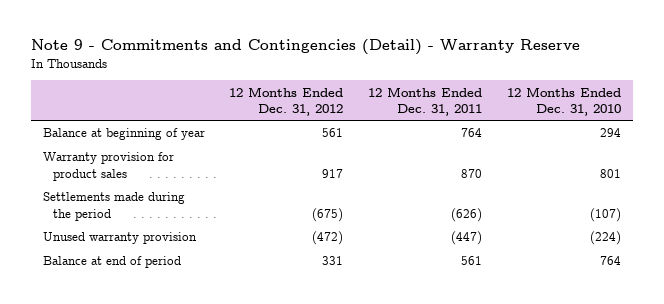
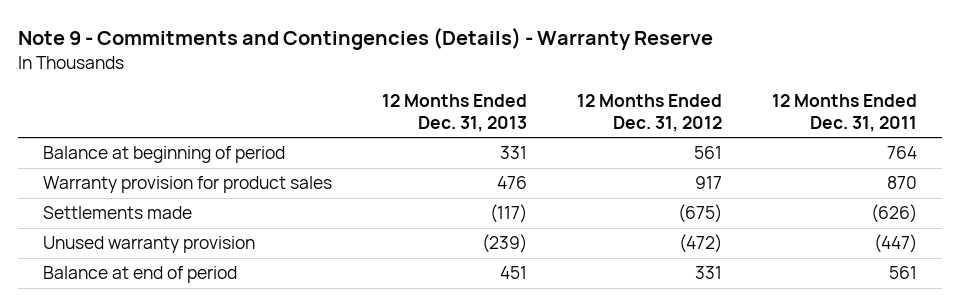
- Note 9 - Commitments and Contingencies (Detail) - Warranty Reserve
+ Note 9 - Commitments and Contingencies (Details) - Warranty Reserve
- | 12 Months Ended Dec. 31, 2012 | 12 Months Ended Dec. 31, 2011 | 12 Months Ended Dec. 31, 2010
+ | 12 Months Ended Dec. 31, 2013 | 12 Months Ended Dec. 31, 2012 | 12 Months Ended Dec. 31, 2011
- Balance at beginning of year | 561 | 764 | 294
+ Balance at beginning of period | 331 | 561 | 764
- Settlements made during the period | (675) | (626) | (107)
+ Settlements made | (117) | (675) | (626)

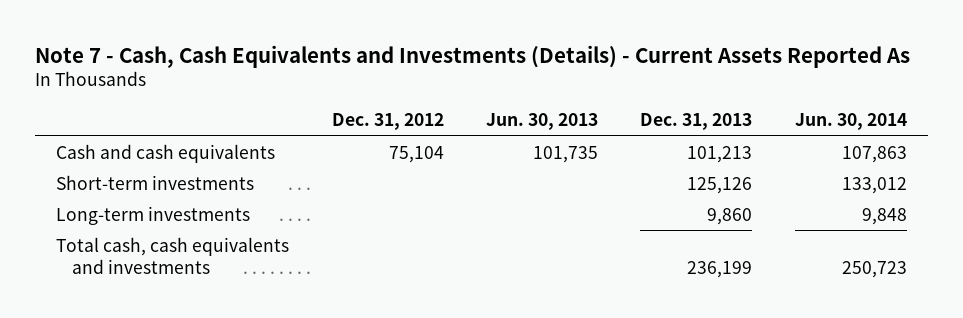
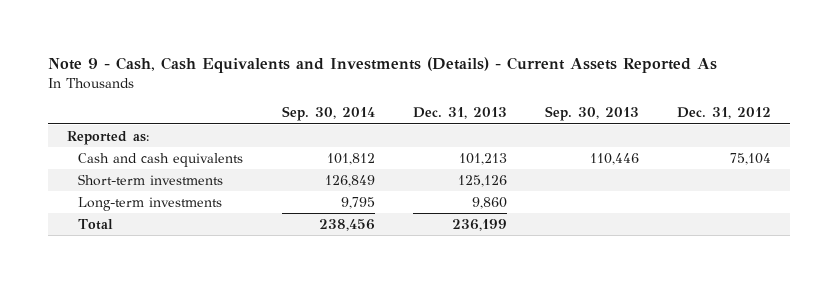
- Note 7 - Cash, Cash Equivalents and Investments (Details) - Current Assets Reported As
+ Note 9 - Cash, Cash Equivalents and Investments (Details) - Current Assets Reported As
- | Dec. 31, 2012 | Jun. 30, 2013 | Dec. 31, 2013 | Jun. 30, 2014
+ | Sep. 30, 2014 | Dec. 31, 2013 | Sep. 30, 2013 | Dec. 31, 2012
+ Reported as:
- Total cash, cash equivalents and investments | | | 236,199 | 250,723
+ Total | 238,456 | 236,199 | |

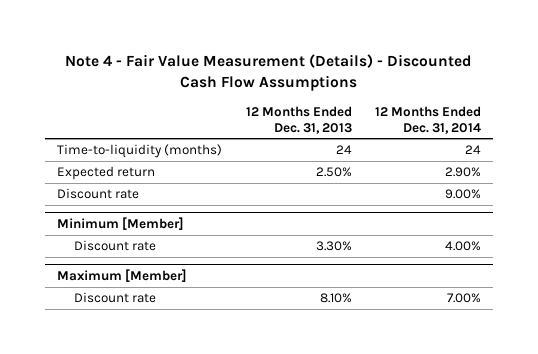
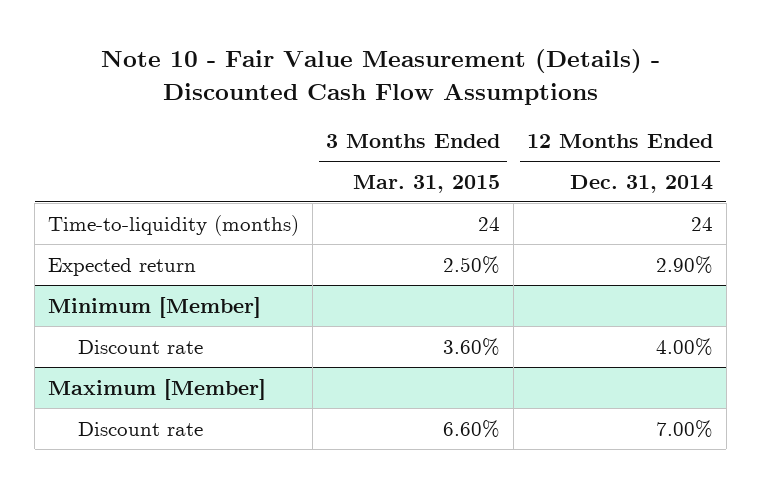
- Note 4 - Fair Value Measurement (Details) - Discounted Cash Flow Assumptions
+ Note 10 - Fair Value Measurement (Details) - Discounted Cash Flow Assumptions
- | 12 Months Ended Dec. 31, 2013 | 12 Months Ended Dec. 31, 2014
+ | 3 Months Ended Mar. 31, 2015 | 12 Months Ended Dec. 31, 2014
- Discount rate | | 9.00%

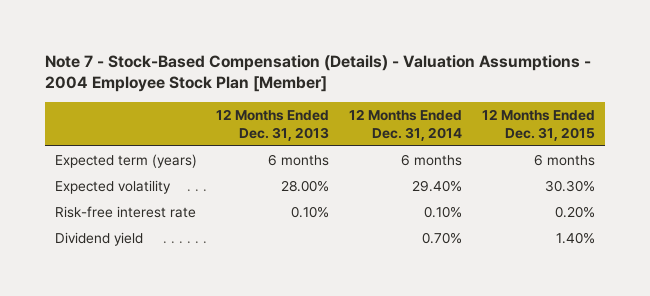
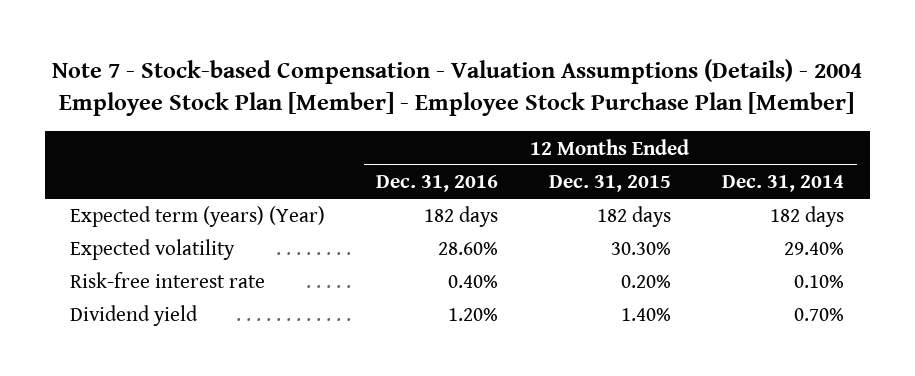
- Note 7 - Stock-Based Compensation (Details) - Valuation Assumptions - 2004 Employee Stock Plan [Member]
+ Note 7 - Stock-based Compensation - Valuation Assumptions (Details) - 2004 Employee Stock Plan [Member] - Employee Stock Purchase Plan [Member]
- | 12 Months Ended Dec. 31, 2013 | 12 Months Ended Dec. 31, 2014 | 12 Months Ended Dec. 31, 2015
+ | 12 Months Ended Dec. 31, 2016 | 12 Months Ended Dec. 31, 2015 | 12 Months Ended Dec. 31, 2014
- Expected term (years) | 6 months | 6 months | 6 months
+ Expected term (years) (Year) | 182 days | 182 days | 182 days

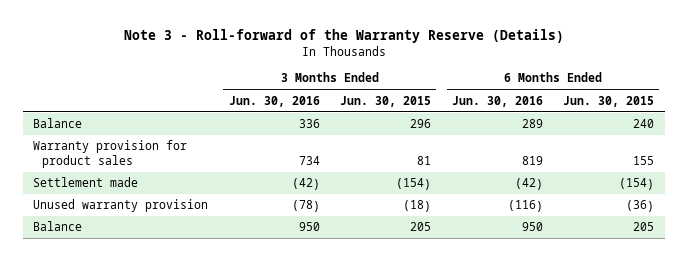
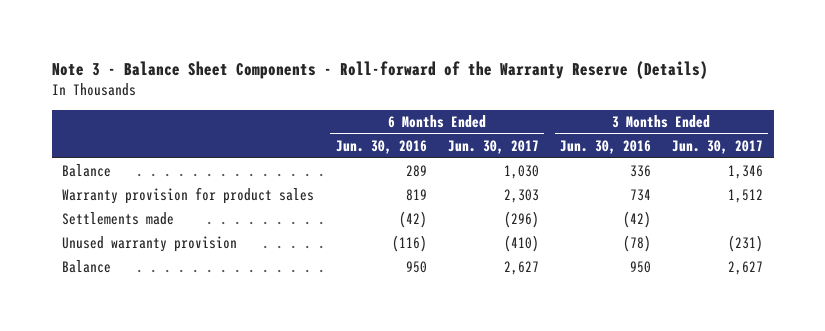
- Note 3 - Roll-forward of the Warranty Reserve (Details)
+ Note 3 - Balance Sheet Components - Roll-forward of the Warranty Reserve (Details)
- | 3 Months Ended Jun. 30, 2016 | 3 Months Ended Jun. 30, 2015 | 6 Months Ended Jun. 30, 2016 | 6 Months Ended Jun. 30, 2015
+ | 6 Months Ended Jun. 30, 2016 | 6 Months Ended Jun. 30, 2017 | 3 Months Ended Jun. 30, 2016 | 3 Months Ended Jun. 30, 2017
- Settlement made | (42) | (154) | (42) | (154)
+ Settlements made | (42) | (296) | (42) |

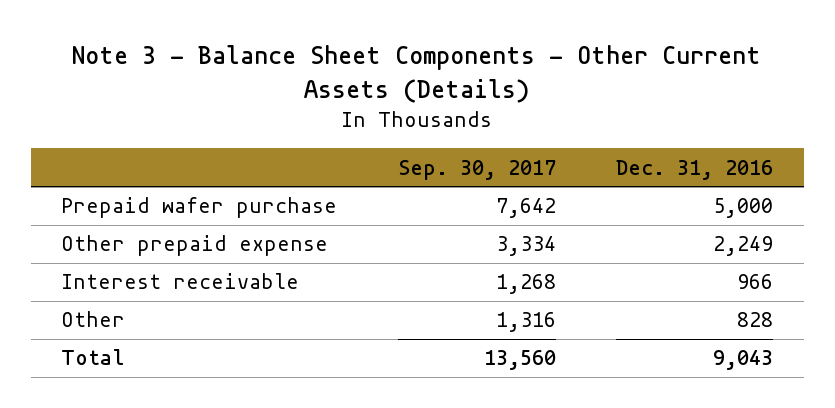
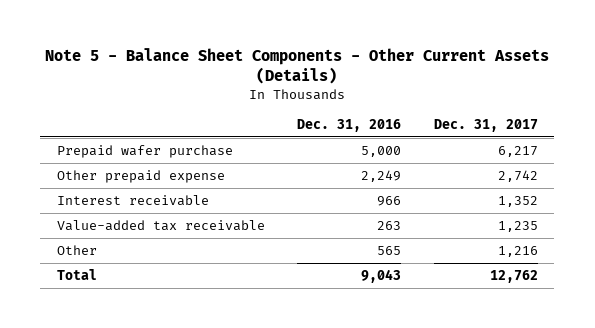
- Note 3 - Balance Sheet Components - Other Current Assets (Details)
+ Note 5 - Balance Sheet Components - Other Current Assets (Details)
- | Sep. 30, 2017 | Dec. 31, 2016
+ | Dec. 31, 2016 | Dec. 31, 2017
- Other | 1,316 | 828
+ Value-added tax receivable | 263 | 1,235
+ Other | 565 | 1,216

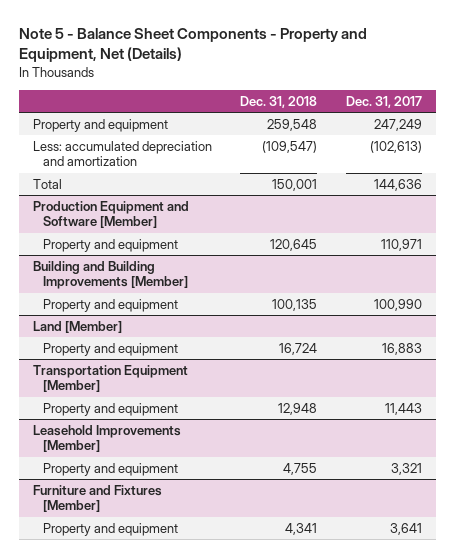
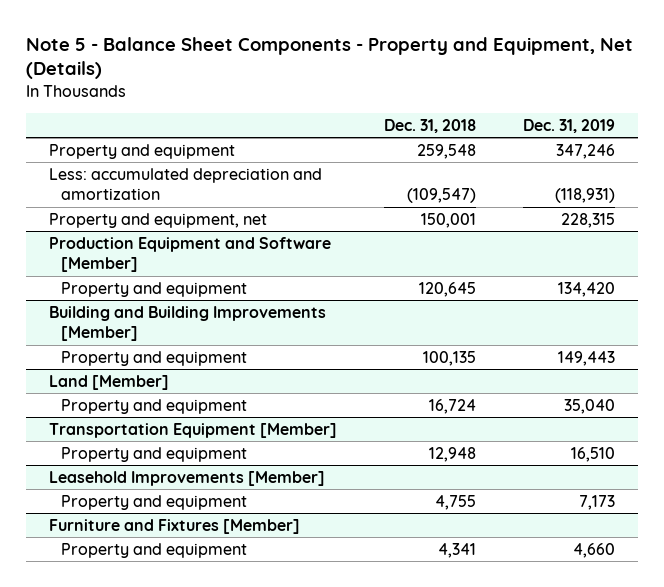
- | Dec. 31, 2018 | Dec. 31, 2017
+ | Dec. 31, 2018 | Dec. 31, 2019
- Total | 150,001 | 144,636
+ Property and equipment, net | 150,001 | 228,315

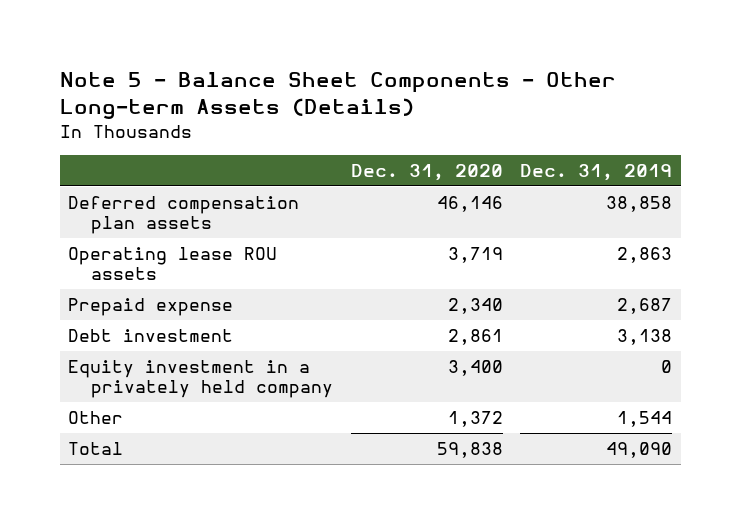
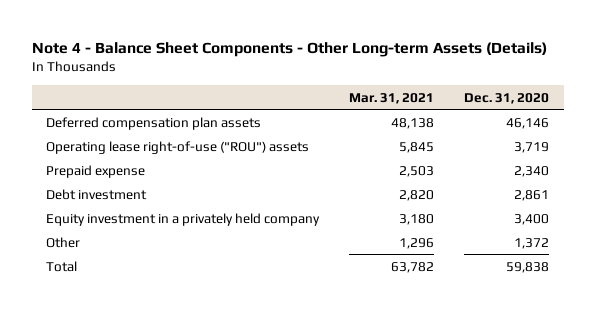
- Note 5 - Balance Sheet Components - Other Long-term Assets (Details)
+ Note 4 - Balance Sheet Components - Other Long-term Assets (Details)
- | Dec. 31, 2020 | Dec. 31, 2019
+ | Mar. 31, 2021 | Dec. 31, 2020
- Operating lease ROU assets | 3,719 | 2,863
+ Operating lease right-of-use ("ROU") assets | 5,845 | 3,719

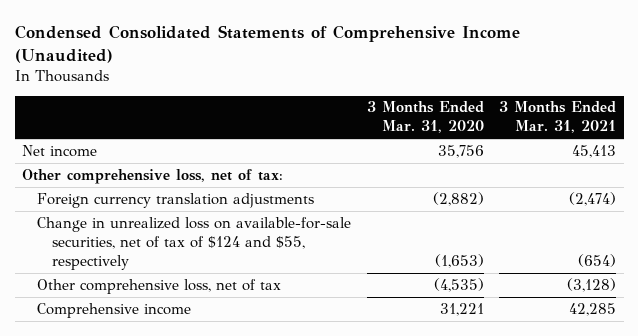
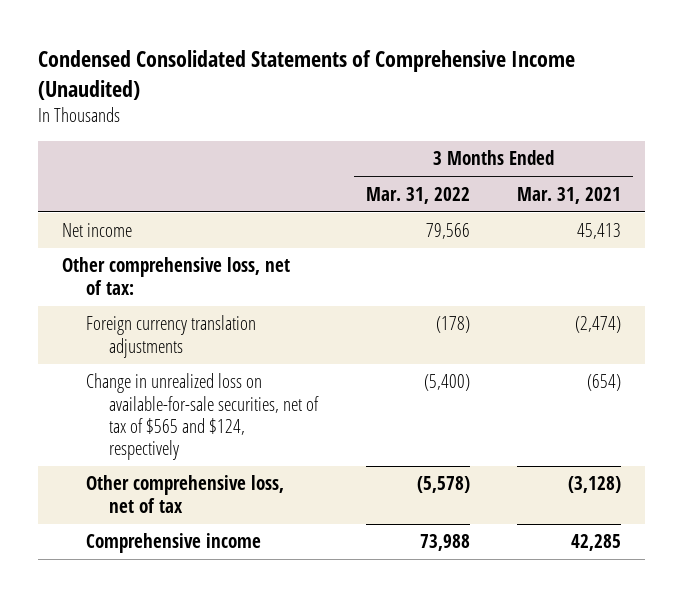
- | 3 Months Ended Mar. 31, 2020 | 3 Months Ended Mar. 31, 2021
+ | 3 Months Ended Mar. 31, 2022 | 3 Months Ended Mar. 31, 2021
- Change in unrealized loss on available-for-sale securities, net of tax of $124 and $55, respectively | (1,653) | (654)
+ Change in unrealized loss on available-for-sale securities, net of tax of $565 and $124, respectively | (5,400) | (654)

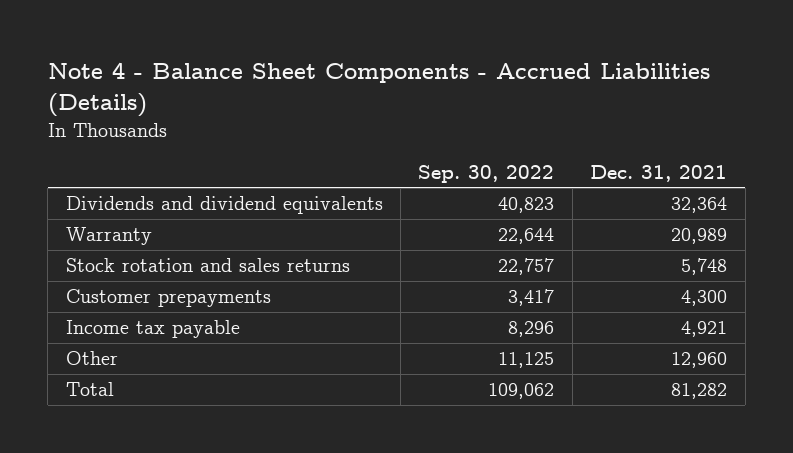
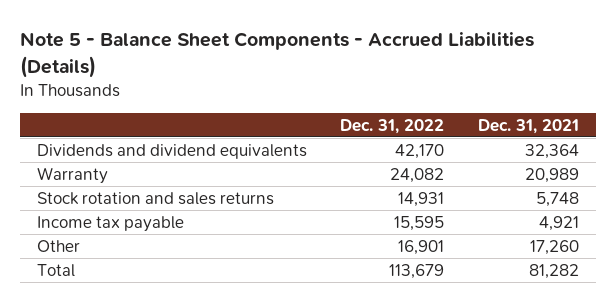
- Note 4 - Balance Sheet Components - Accrued Liabilities (Details)
+ Note 5 - Balance Sheet Components - Accrued Liabilities (Details)
- | Sep. 30, 2022 | Dec. 31, 2021
+ | Dec. 31, 2022 | Dec. 31, 2021
- Customer prepayments | 3,417 | 4,300
- Other | 11,125 | 12,960
+ Other | 16,901 | 17,260

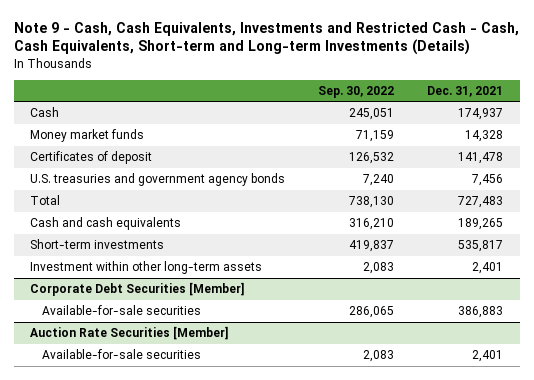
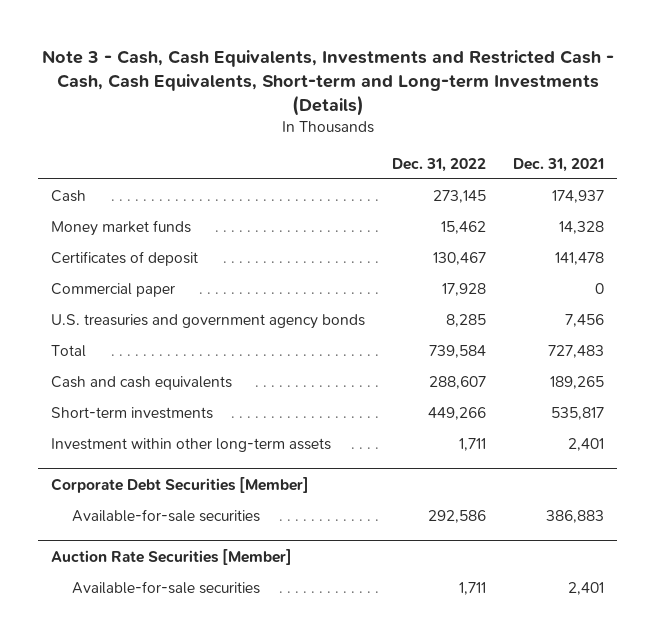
- Note 9 - Cash, Cash Equivalents, Investments and Restricted Cash - Cash, Cash Equivalents, Short-term and Long-term Investments (Details)
+ Note 3 - Cash, Cash Equivalents, Investments and Restricted Cash - Cash, Cash Equivalents, Short-term and Long-term Investments (Details)
- | Sep. 30, 2022 | Dec. 31, 2021
+ | Dec. 31, 2022 | Dec. 31, 2021
+ Commercial paper | 17,928 | 0

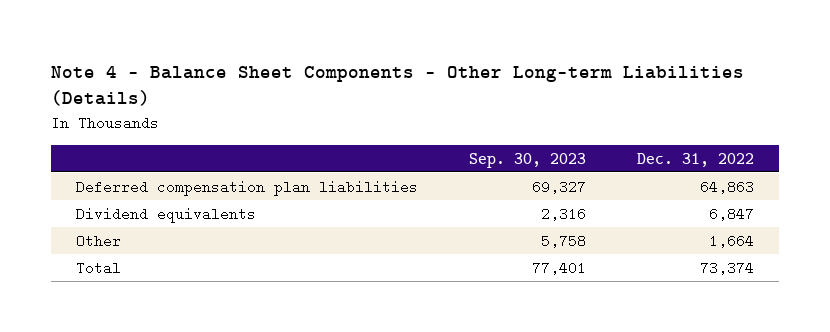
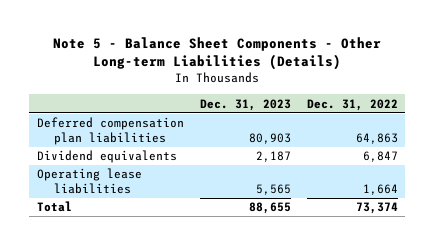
- Note 4 - Balance Sheet Components - Other Long-term Liabilities (Details)
+ Note 5 - Balance Sheet Components - Other Long-term Liabilities (Details)
- | Sep. 30, 2023 | Dec. 31, 2022
+ | Dec. 31, 2023 | Dec. 31, 2022
- Other | 5,758 | 1,664
+ Operating lease liabilities | 5,565 | 1,664

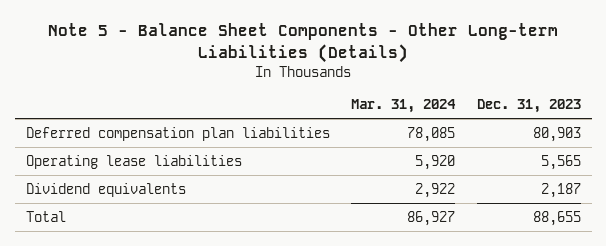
- | Dec. 31, 2023 | Dec. 31, 2022
+ | Mar. 31, 2024 | Dec. 31, 2023
moved down: Dividend equivalents | 2,922 | 2,187

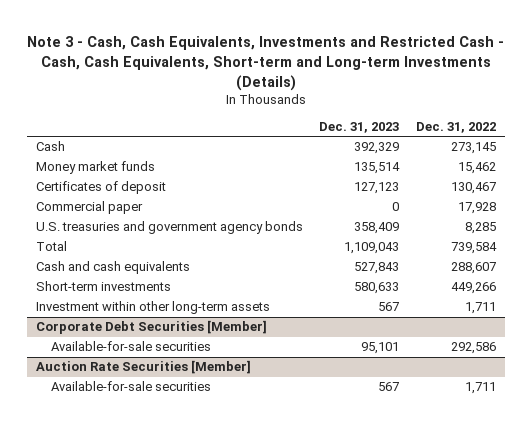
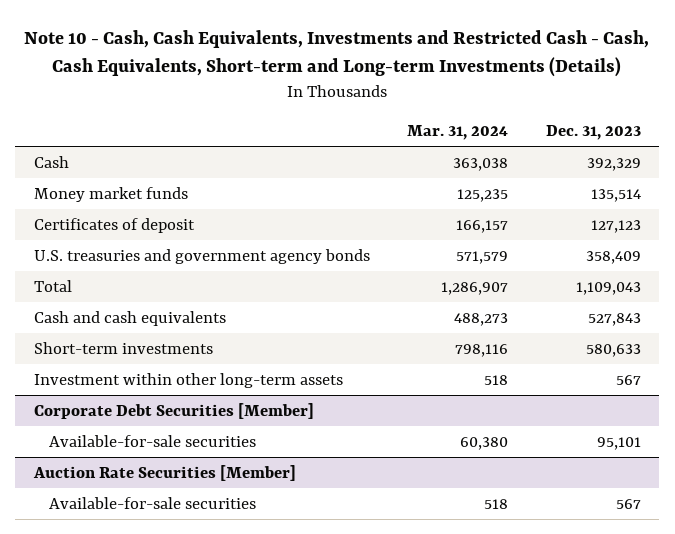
- Note 3 - Cash, Cash Equivalents, Investments and Restricted Cash - Cash, Cash Equivalents, Short-term and Long-term Investments (Details)
+ Note 10 - Cash, Cash Equivalents, Investments and Restricted Cash - Cash, Cash Equivalents, Short-term and Long-term Investments (Details)
- | Dec. 31, 2023 | Dec. 31, 2022
+ | Mar. 31, 2024 | Dec. 31, 2023
- Commercial paper | 0 | 17,928

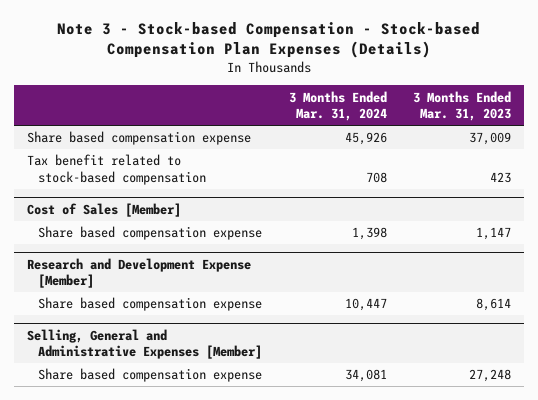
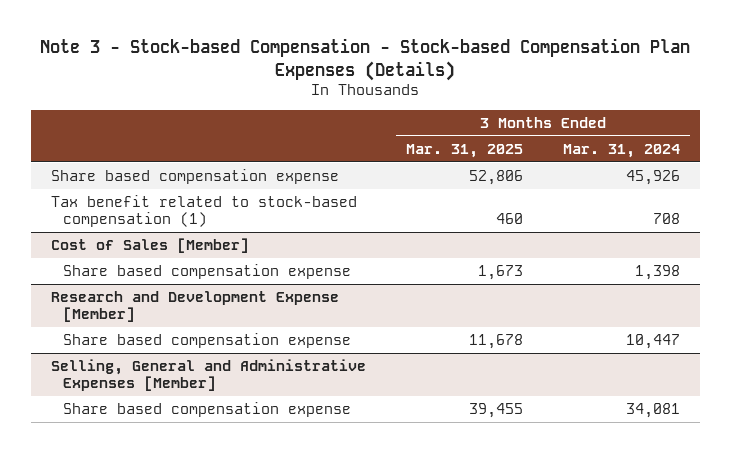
- | 3 Months Ended Mar. 31, 2024 | 3 Months Ended Mar. 31, 2023
+ | 3 Months Ended Mar. 31, 2025 | 3 Months Ended Mar. 31, 2024
- Tax benefit related to stock-based compensation | 708 | 423
+ Tax benefit related to stock-based compensation (1) | 460 | 708

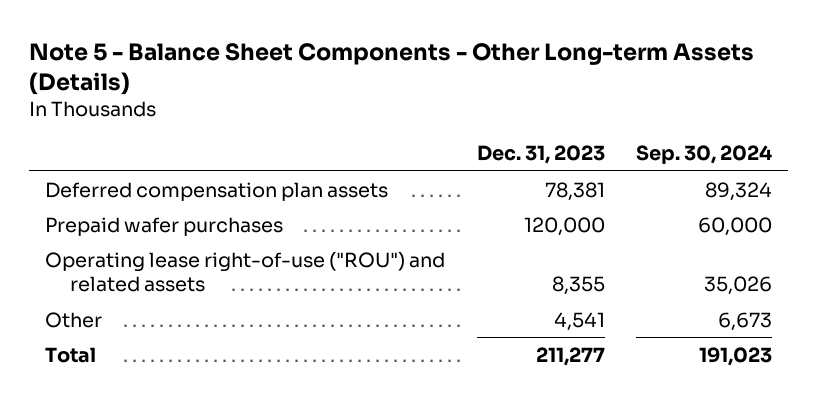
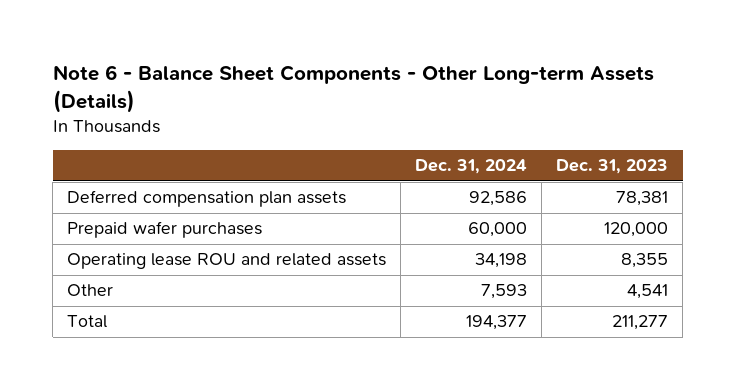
- Note 5 - Balance Sheet Components - Other Long-term Assets (Details)
+ Note 6 - Balance Sheet Components - Other Long-term Assets (Details)
- | Dec. 31, 2023 | Sep. 30, 2024
+ | Dec. 31, 2024 | Dec. 31, 2023
- Operating lease right-of-use ("ROU") and related assets | 8,355 | 35,026
+ Operating lease ROU and related assets | 34,198 | 8,355

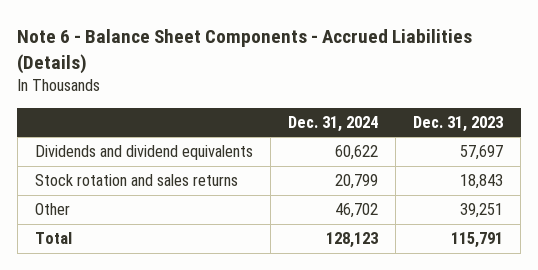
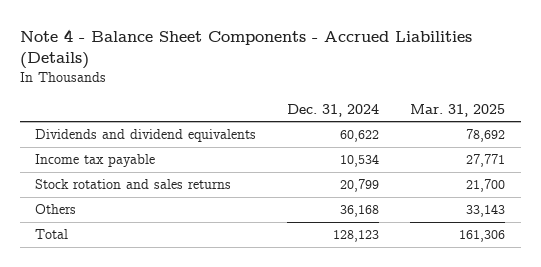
- Note 6 - Balance Sheet Components - Accrued Liabilities (Details)
+ Note 4 - Balance Sheet Components - Accrued Liabilities (Details)
- | Dec. 31, 2024 | Dec. 31, 2023
+ | Dec. 31, 2024 | Mar. 31, 2025
+ Income tax payable | 10,534 | 27,771
- Other | 46,702 | 39,251
+ Others | 36,168 | 33,143

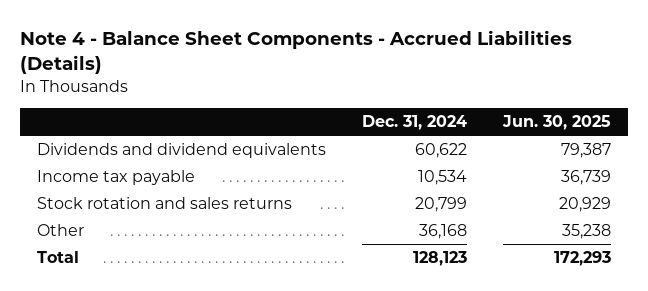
- | Dec. 31, 2024 | Mar. 31, 2025
+ | Dec. 31, 2024 | Jun. 30, 2025
- Others | 36,168 | 33,143
+ Other | 36,168 | 35,238

